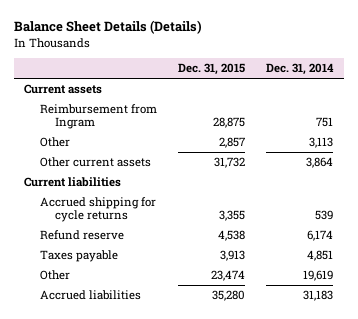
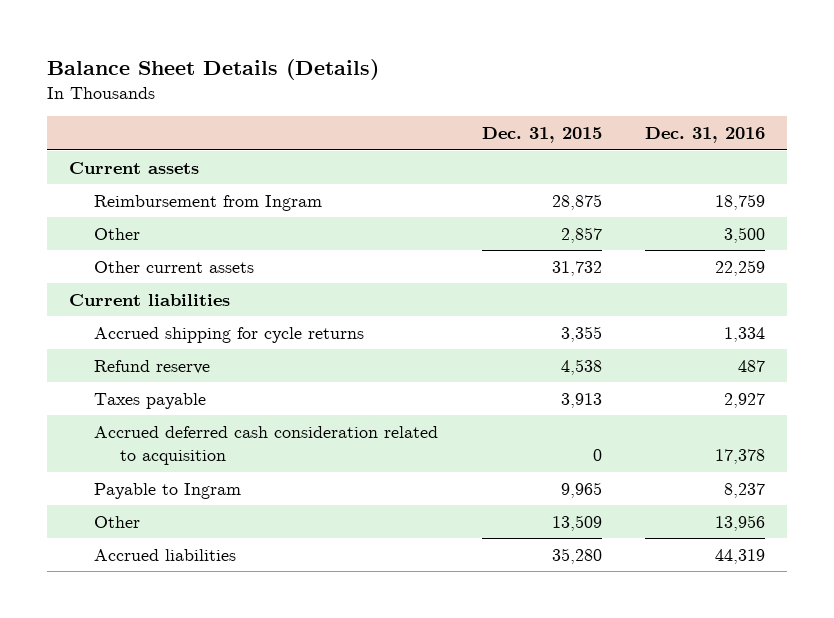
- | Dec. 31, 2015 | Dec. 31, 2014
+ | Dec. 31, 2015 | Dec. 31, 2016
- Other | 23,474 | 19,619
+ Accrued deferred cash consideration related to acquisition | 0 | 17,378
+ Payable to Ingram | 9,965 | 8,237
+ Other | 13,509 | 13,956

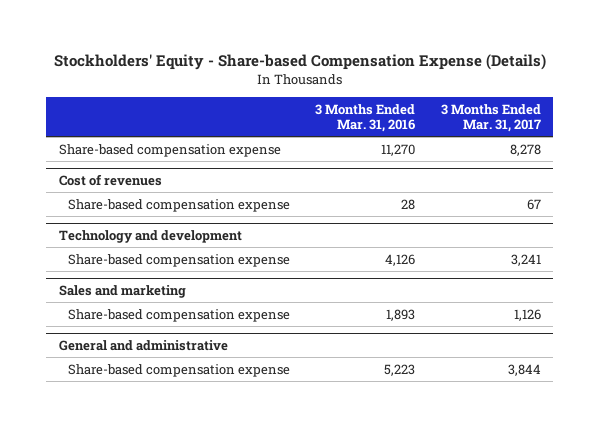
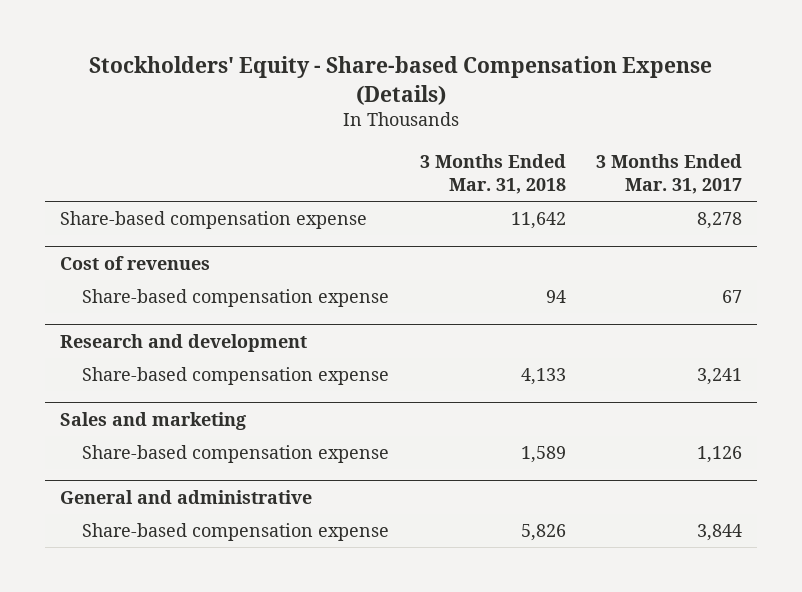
- | 3 Months Ended Mar. 31, 2016 | 3 Months Ended Mar. 31, 2017
+ | 3 Months Ended Mar. 31, 2018 | 3 Months Ended Mar. 31, 2017
- Technology and development
+ Research and development

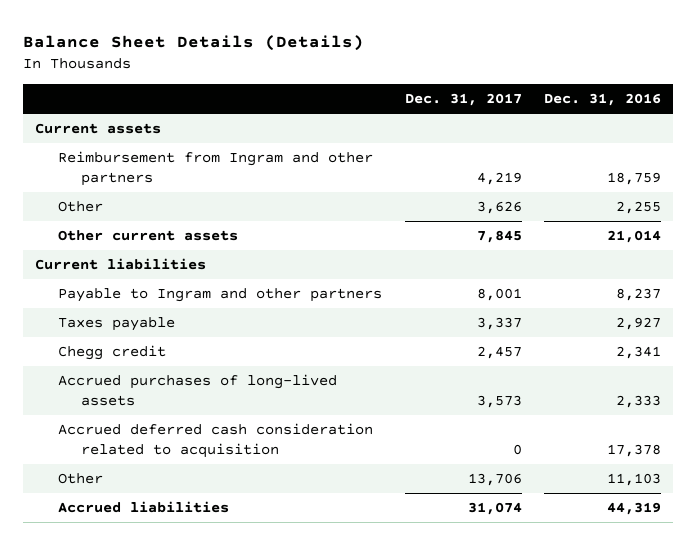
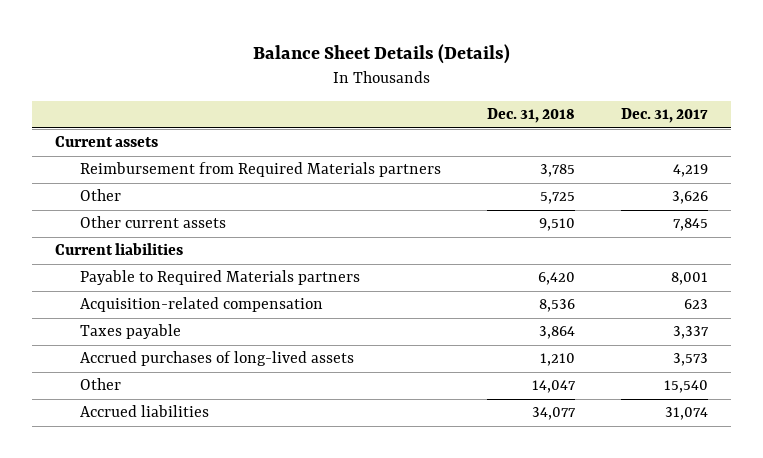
- | Dec. 31, 2017 | Dec. 31, 2016
+ | Dec. 31, 2018 | Dec. 31, 2017
- Reimbursement from Ingram and other partners | 4,219 | 18,759
+ Reimbursement from Required Materials partners | 3,785 | 4,219
- Payable to Ingram and other partners | 8,001 | 8,237
+ Payable to Required Materials partners | 6,420 | 8,001
+ Acquisition-related compensation | 8,536 | 623
- Chegg credit | 2,457 | 2,341
- Accrued deferred cash consideration related to acquisition | 0 | 17,378
- Other | 13,706 | 11,103
+ Other | 14,047 | 15,540

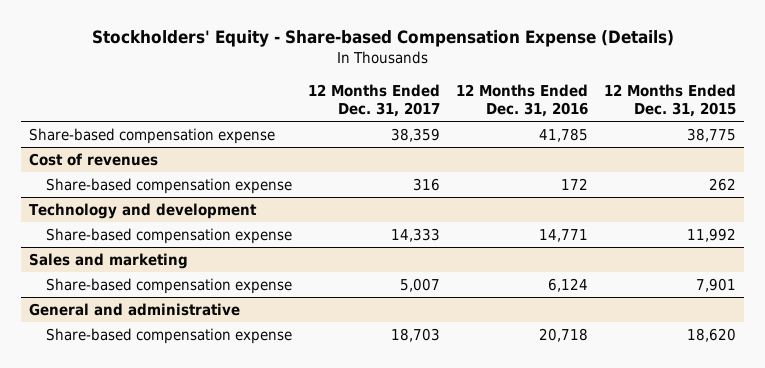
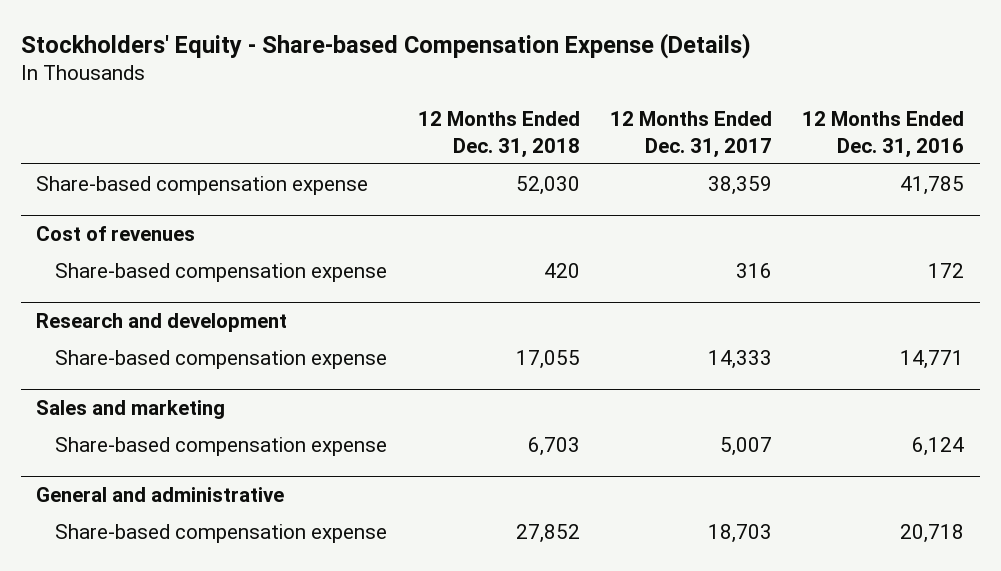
- | 12 Months Ended Dec. 31, 2017 | 12 Months Ended Dec. 31, 2016 | 12 Months Ended Dec. 31, 2015
+ | 12 Months Ended Dec. 31, 2018 | 12 Months Ended Dec. 31, 2017 | 12 Months Ended Dec. 31, 2016
- Technology and development
+ Research and development

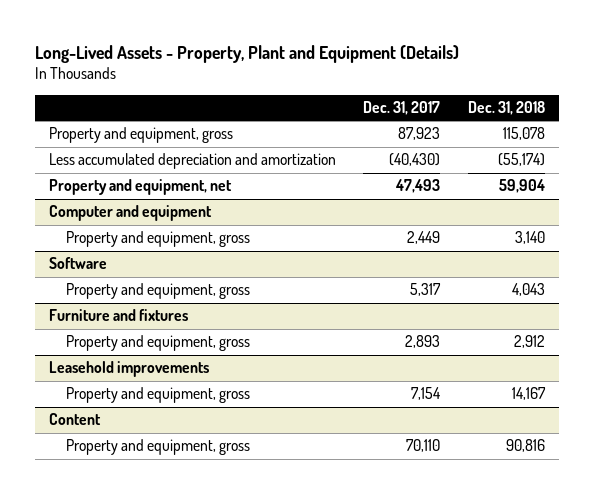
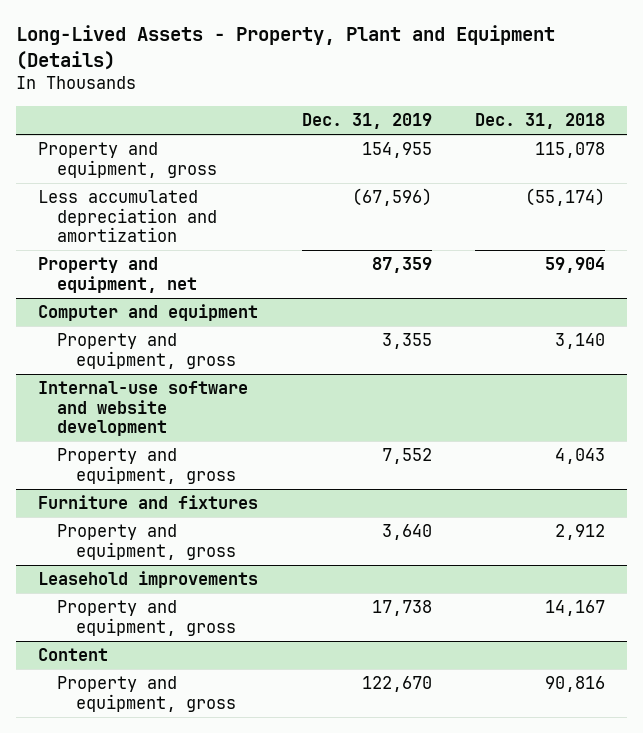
- | Dec. 31, 2017 | Dec. 31, 2018
+ | Dec. 31, 2019 | Dec. 31, 2018
- Software
+ Internal-use software and website development

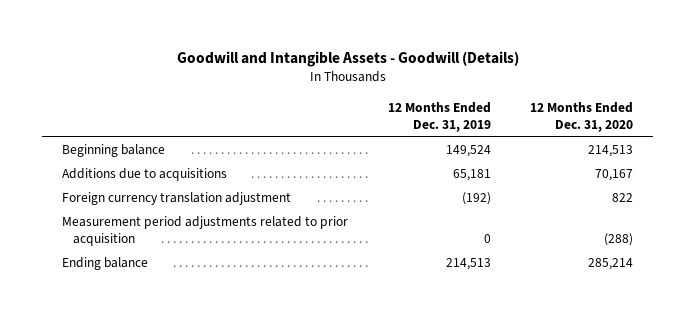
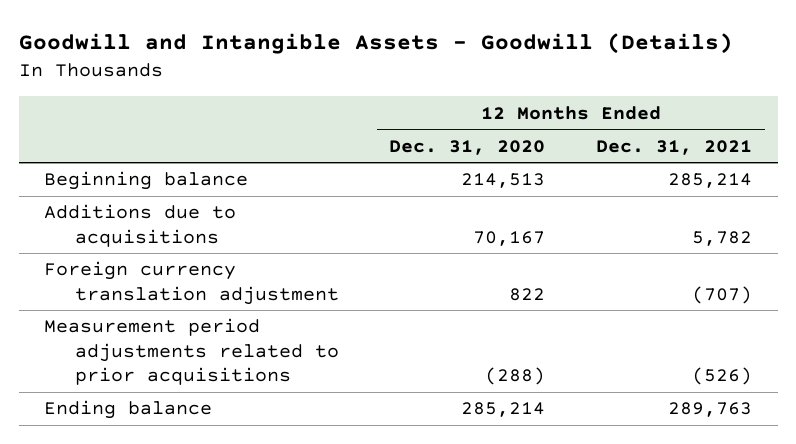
- | 12 Months Ended Dec. 31, 2019 | 12 Months Ended Dec. 31, 2020
+ | 12 Months Ended Dec. 31, 2020 | 12 Months Ended Dec. 31, 2021
- Measurement period adjustments related to prior acquisition | 0 | (288)
+ Measurement period adjustments related to prior acquisitions | (288) | (526)

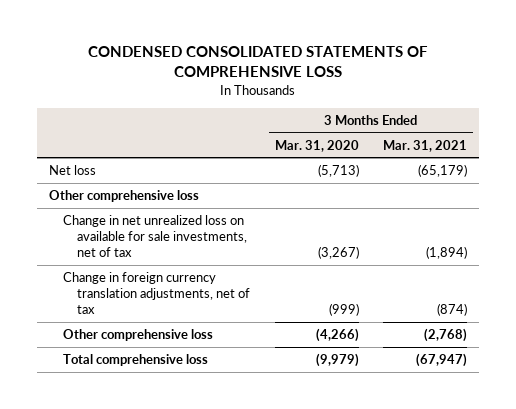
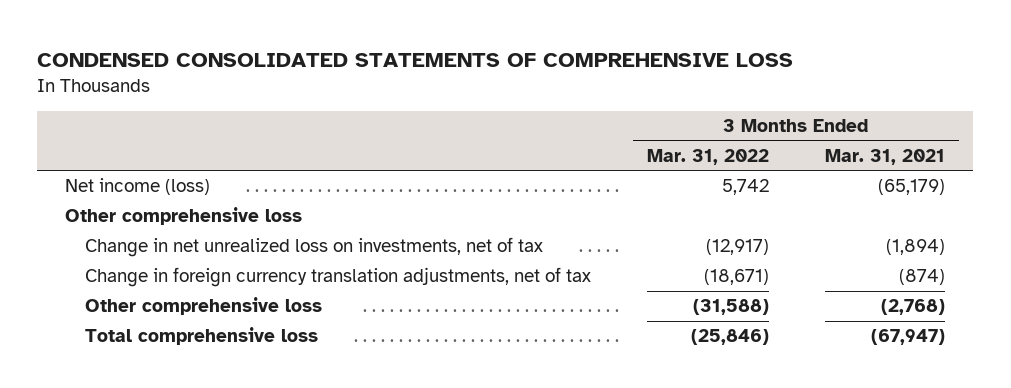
- | 3 Months Ended Mar. 31, 2020 | 3 Months Ended Mar. 31, 2021
+ | 3 Months Ended Mar. 31, 2022 | 3 Months Ended Mar. 31, 2021
- Net loss | (5,713) | (65,179)
+ Net income (loss) | 5,742 | (65,179)
- Change in net unrealized loss on available for sale investments, net of tax | (3,267) | (1,894)
+ Change in net unrealized loss on investments, net of tax | (12,917) | (1,894)

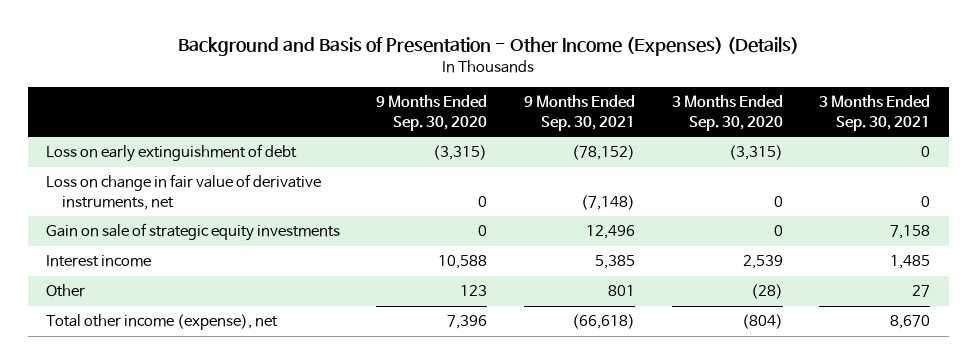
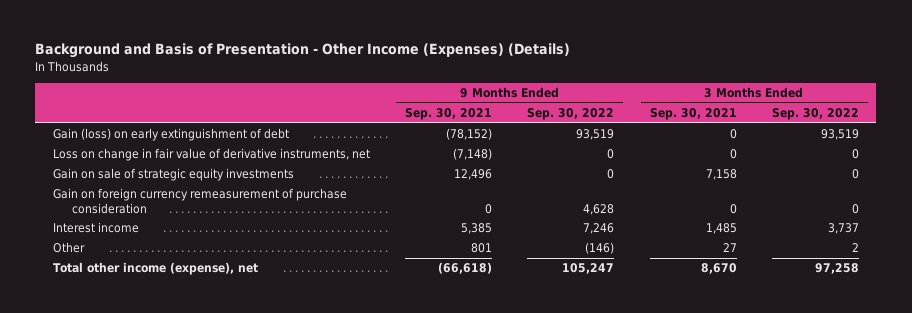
- | 9 Months Ended Sep. 30, 2020 | 9 Months Ended Sep. 30, 2021 | 3 Months Ended Sep. 30, 2020 | 3 Months Ended Sep. 30, 2021
+ | 9 Months Ended Sep. 30, 2021 | 9 Months Ended Sep. 30, 2022 | 3 Months Ended Sep. 30, 2021 | 3 Months Ended Sep. 30, 2022
- Loss on early extinguishment of debt | (3,315) | (78,152) | (3,315) | 0
+ Gain (loss) on early extinguishment of debt | (78,152) | 93,519 | 0 | 93,519
+ Gain on foreign currency remeasurement of purchase consideration | 0 | 4,628 | 0 | 0

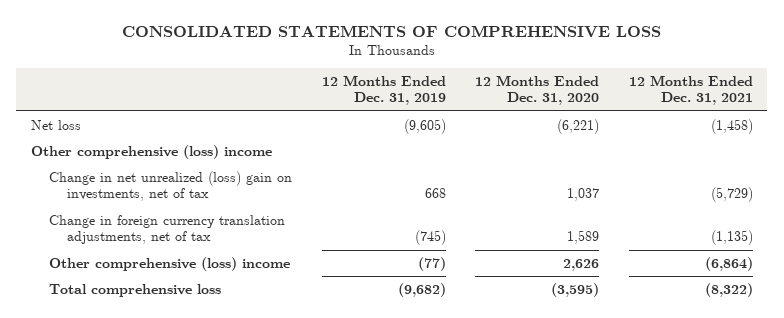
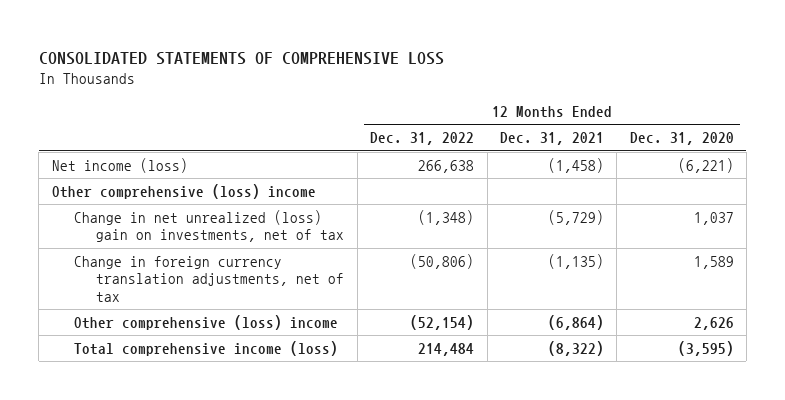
- | 12 Months Ended Dec. 31, 2019 | 12 Months Ended Dec. 31, 2020 | 12 Months Ended Dec. 31, 2021
+ | 12 Months Ended Dec. 31, 2022 | 12 Months Ended Dec. 31, 2021 | 12 Months Ended Dec. 31, 2020
- Net loss | (9,605) | (6,221) | (1,458)
+ Net income (loss) | 266,638 | (1,458) | (6,221)
- Total comprehensive loss | (9,682) | (3,595) | (8,322)
+ Total comprehensive income (loss) | 214,484 | (8,322) | (3,595)

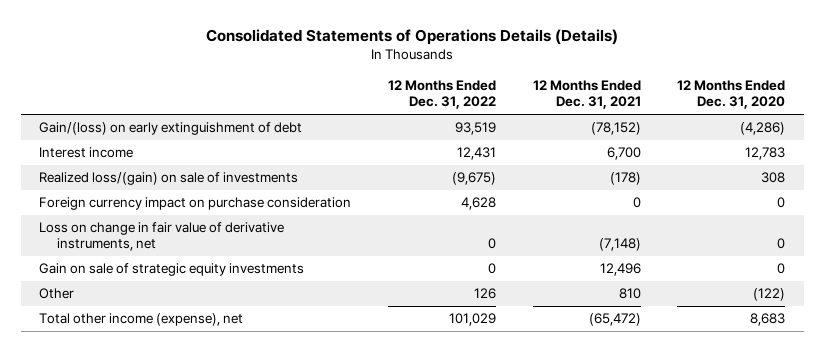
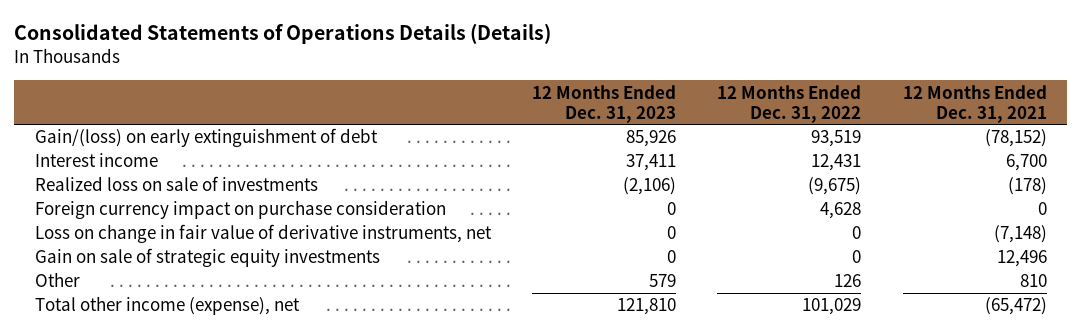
- | 12 Months Ended Dec. 31, 2022 | 12 Months Ended Dec. 31, 2021 | 12 Months Ended Dec. 31, 2020
+ | 12 Months Ended Dec. 31, 2023 | 12 Months Ended Dec. 31, 2022 | 12 Months Ended Dec. 31, 2021
- Realized loss/(gain) on sale of investments | (9,675) | (178) | 308
+ Realized loss on sale of investments | (2,106) | (9,675) | (178)

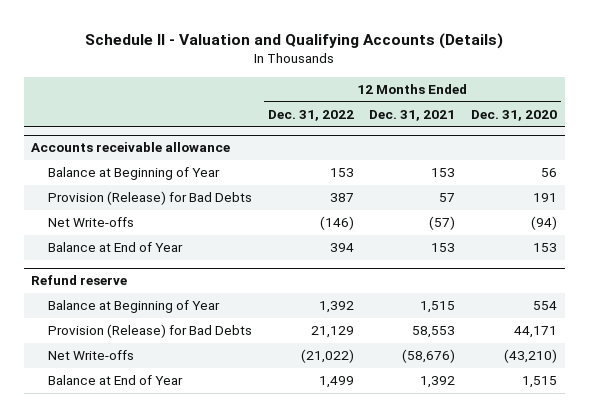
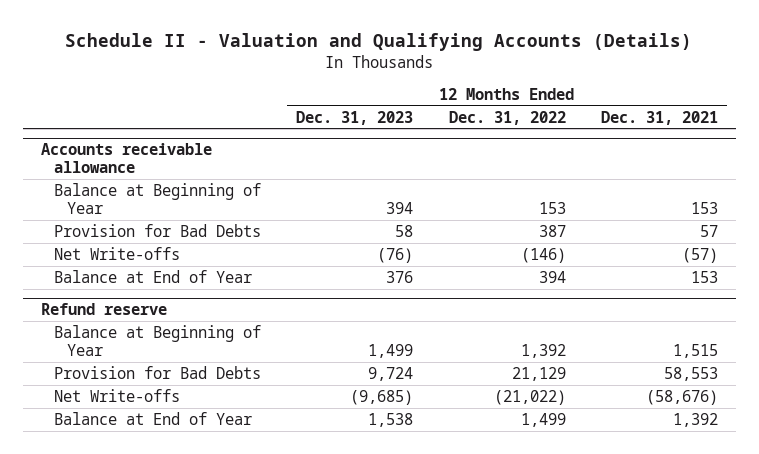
- | 12 Months Ended Dec. 31, 2022 | 12 Months Ended Dec. 31, 2021 | 12 Months Ended Dec. 31, 2020
+ | 12 Months Ended Dec. 31, 2023 | 12 Months Ended Dec. 31, 2022 | 12 Months Ended Dec. 31, 2021
@ Accounts receivable allowance
- Provision (Release) for Bad Debts | 387 | 57 | 191
+ Provision for Bad Debts | 58 | 387 | 57
@ Refund reserve
- Provision (Release) for Bad Debts | 21,129 | 58,553 | 44,171
+ Provision for Bad Debts | 9,724 | 21,129 | 58,553

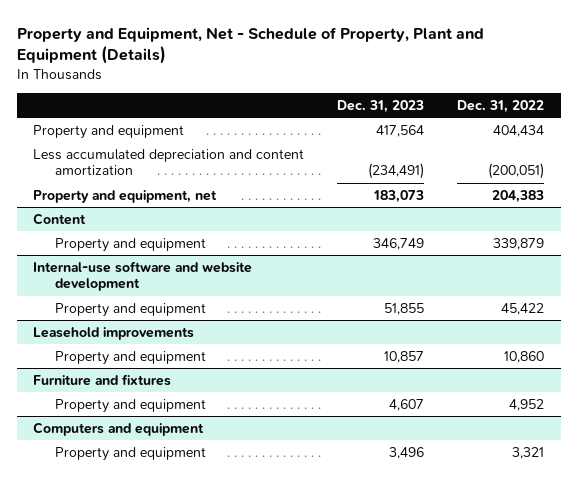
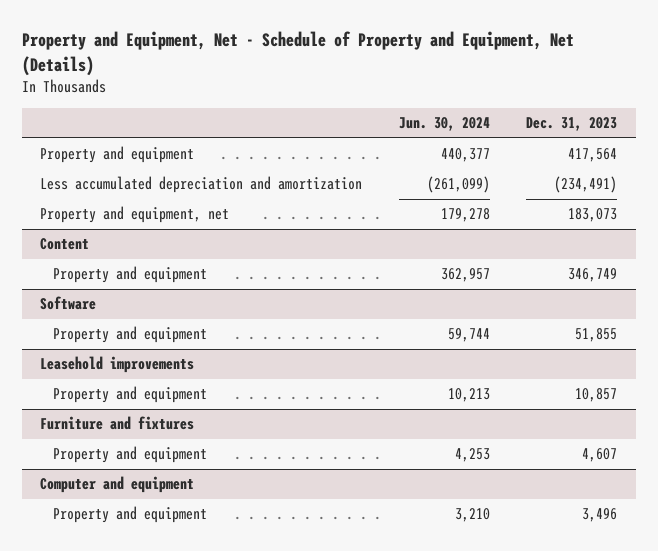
- Property and Equipment, Net - Schedule of Property, Plant and Equipment (Details)
+ Property and Equipment, Net - Schedule of Property and Equipment, Net (Details)
- | Dec. 31, 2023 | Dec. 31, 2022
+ | Jun. 30, 2024 | Dec. 31, 2023
- Less accumulated depreciation and content amortization | (234,491) | (200,051)
+ Less accumulated depreciation and amortization | (261,099) | (234,491)
- Internal-use software and website development
+ Software
- Computers and equipment
+ Computer and equipment

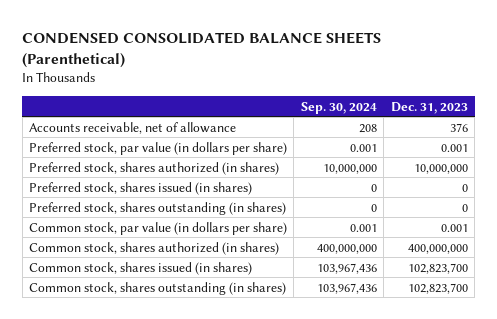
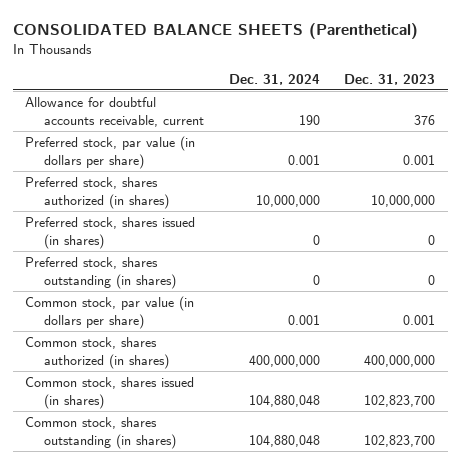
- CONDENSED CONSOLIDATED BALANCE SHEETS (Parenthetical)
+ CONSOLIDATED BALANCE SHEETS (Parenthetical)
- | Sep. 30, 2024 | Dec. 31, 2023
+ | Dec. 31, 2024 | Dec. 31, 2023
- Accounts receivable, net of allowance | 208 | 376
+ Allowance for doubtful accounts receivable, current | 190 | 376

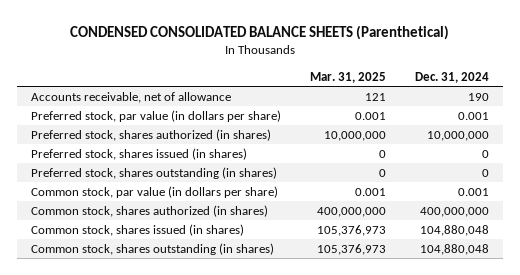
- CONSOLIDATED BALANCE SHEETS (Parenthetical)
+ CONDENSED CONSOLIDATED BALANCE SHEETS (Parenthetical)
- | Dec. 31, 2024 | Dec. 31, 2023
+ | Mar. 31, 2025 | Dec. 31, 2024
- Allowance for doubtful accounts receivable, current | 190 | 376
+ Accounts receivable, net of allowance | 121 | 190

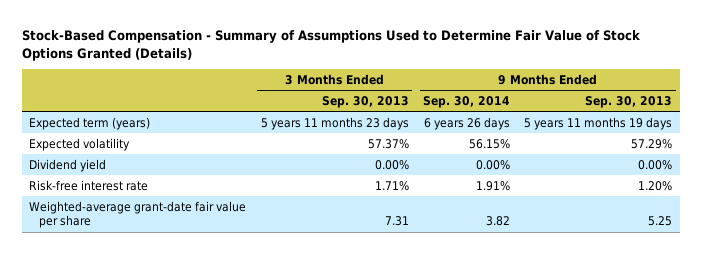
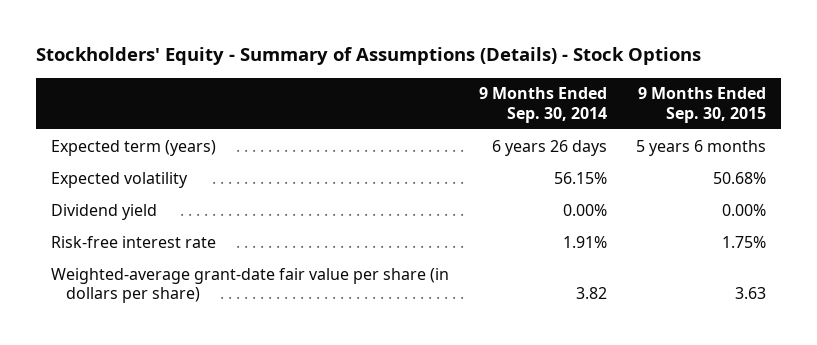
- Stock-Based Compensation - Summary of Assumptions Used to Determine Fair Value of Stock Options Granted (Details)
+ Stockholders' Equity - Summary of Assumptions (Details) - Stock Options
- | 3 Months Ended Sep. 30, 2013 | 9 Months Ended Sep. 30, 2014 | 9 Months Ended Sep. 30, 2013
+ | 9 Months Ended Sep. 30, 2014 | 9 Months Ended Sep. 30, 2015
- Weighted-average grant-date fair value per share | 7.31 | 3.82 | 5.25
+ Weighted-average grant-date fair value per share (in dollars per share) | 3.82 | 3.63

